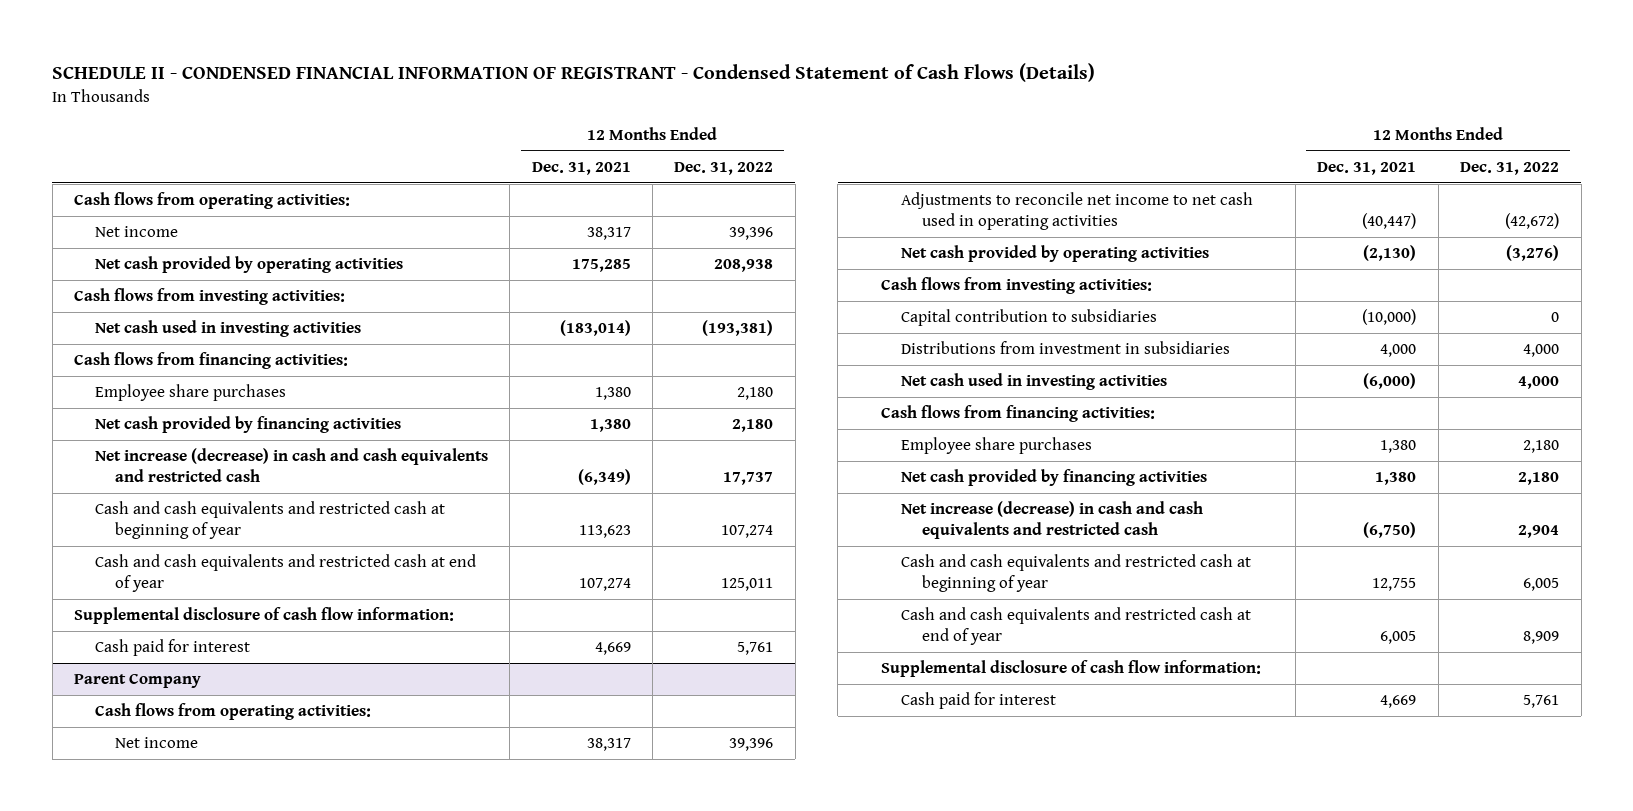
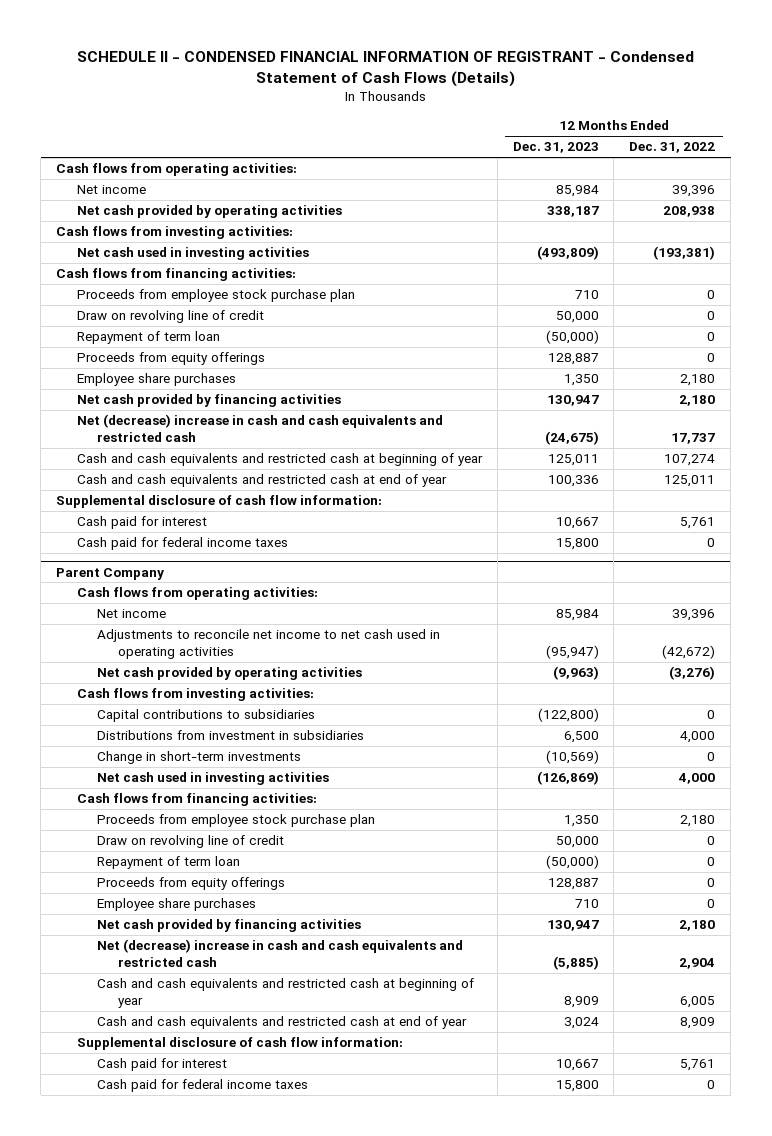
- | 12 Months Ended Dec. 31, 2021 | 12 Months Ended Dec. 31, 2022
+ | 12 Months Ended Dec. 31, 2023 | 12 Months Ended Dec. 31, 2022
+ Proceeds from employee stock purchase plan | 710 | 0
+ Draw on revolving line of credit | 50,000 | 0
+ Repayment of term loan | (50,000) | 0
+ Proceeds from equity offerings | 128,887 | 0
- Net increase (decrease) in cash and cash equivalents and restricted cash | (6,349) | 17,737
+ Net (decrease) increase in cash and cash equivalents and restricted cash | (24,675) | 17,737
+ Cash paid for federal income taxes | 15,800 | 0
@ Parent Company
- Capital contribution to subsidiaries | (10,000) | 0
+ Capital contributions to subsidiaries | (122,800) | 0
+ Change in short-term investments | (10,569) | 0
- Employee share purchases | 1,380 | 2,180
+ Proceeds from employee stock purchase plan | 1,350 | 2,180
+ Draw on revolving line of credit | 50,000 | 0
+ Repayment of term loan | (50,000) | 0
+ Proceeds from equity offerings | 128,887 | 0
+ Employee share purchases | 710 | 0
- Net increase (decrease) in cash and cash equivalents and restricted cash | (6,750) | 2,904
+ Net (decrease) increase in cash and cash equivalents and restricted cash | (5,885) | 2,904
+ Cash paid for federal income taxes | 15,800 | 0

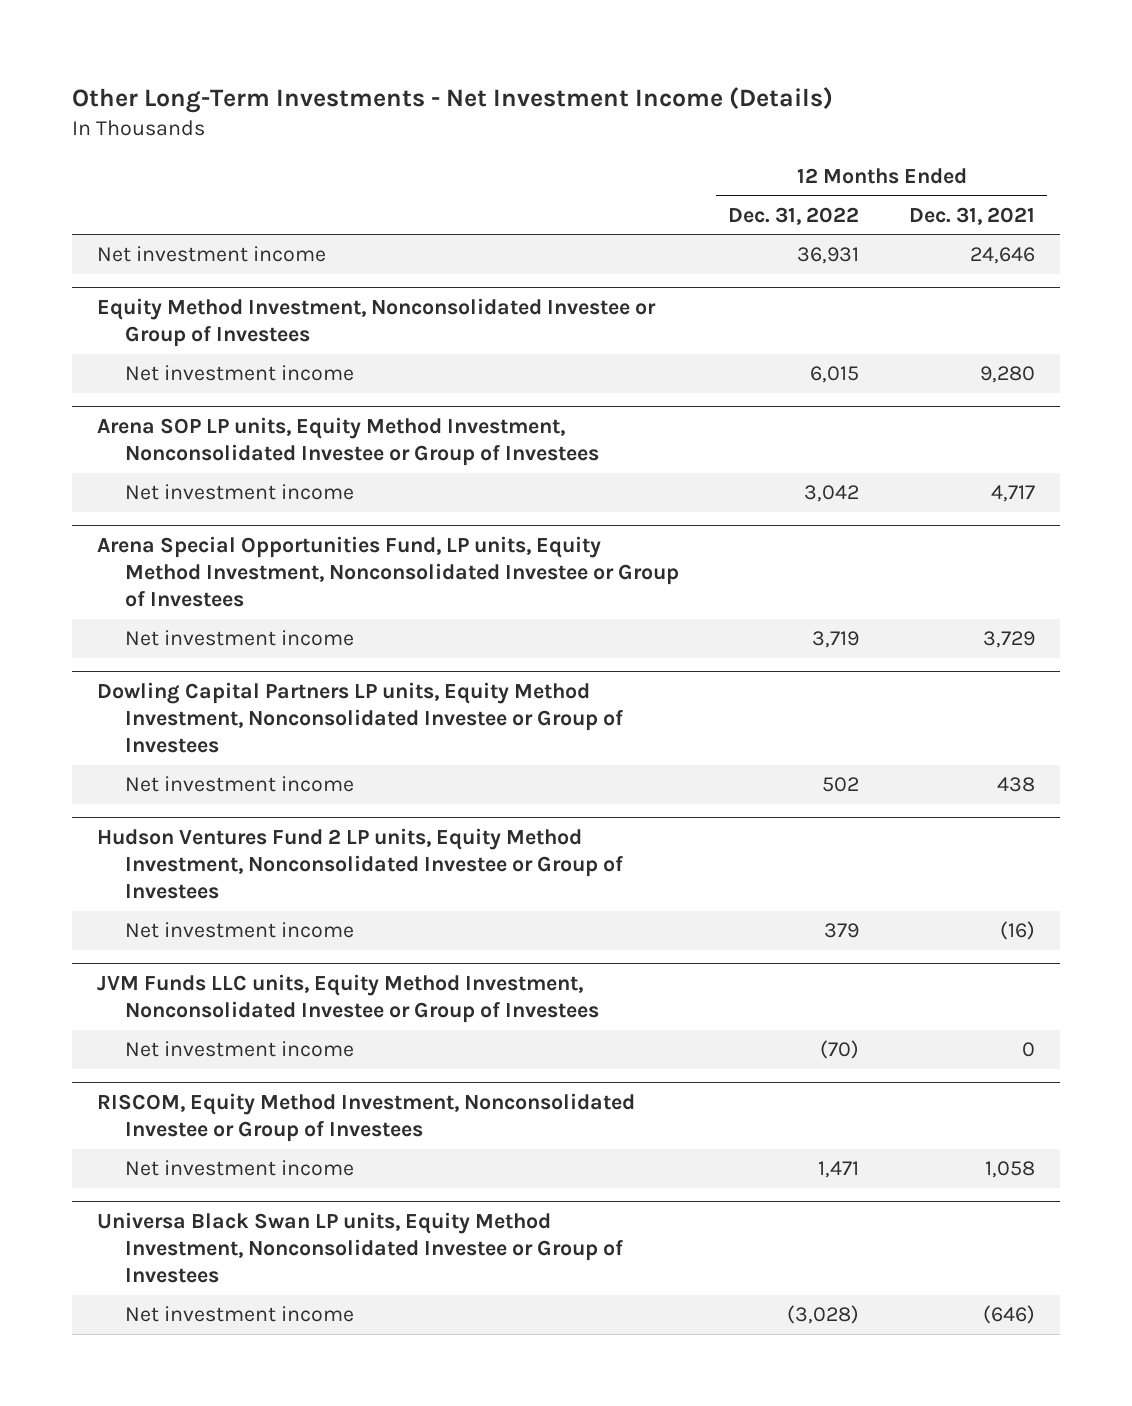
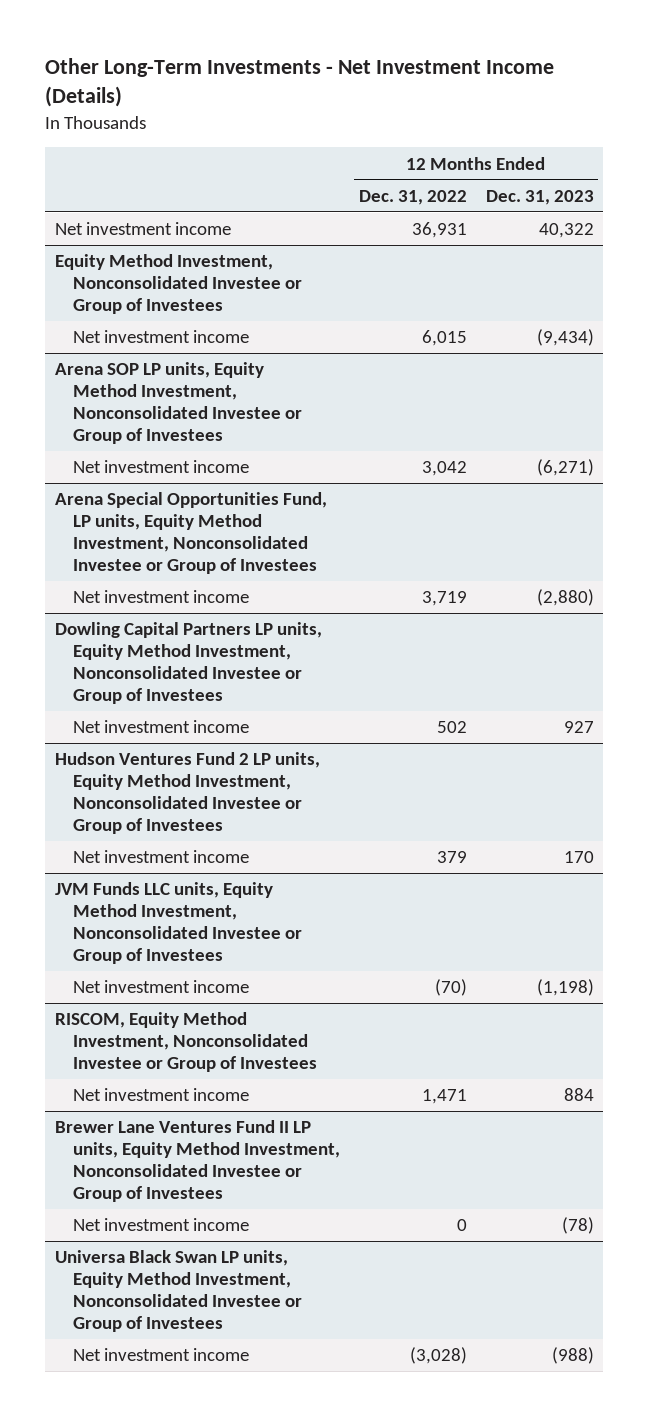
- | 12 Months Ended Dec. 31, 2022 | 12 Months Ended Dec. 31, 2021
+ | 12 Months Ended Dec. 31, 2022 | 12 Months Ended Dec. 31, 2023
+ Brewer Lane Ventures Fund II LP units, Equity Method Investment, Nonconsolidated Investee or Group of Investees
+ Net investment income | 0 | (78)

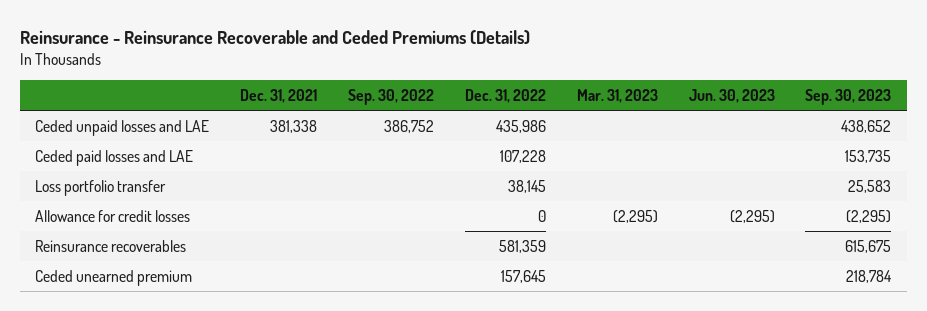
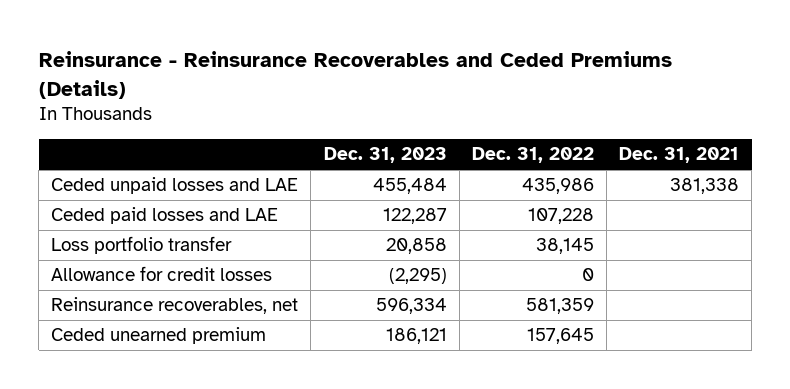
- Reinsurance - Reinsurance Recoverable and Ceded Premiums (Details)
+ Reinsurance - Reinsurance Recoverables and Ceded Premiums (Details)
- | Dec. 31, 2021 | Sep. 30, 2022 | Dec. 31, 2022 | Mar. 31, 2023 | Jun. 30, 2023 | Sep. 30, 2023
+ | Dec. 31, 2023 | Dec. 31, 2022 | Dec. 31, 2021
- Reinsurance recoverables | | | 581,359 | | | 615,675
+ Reinsurance recoverables, net | 596,334 | 581,359 |

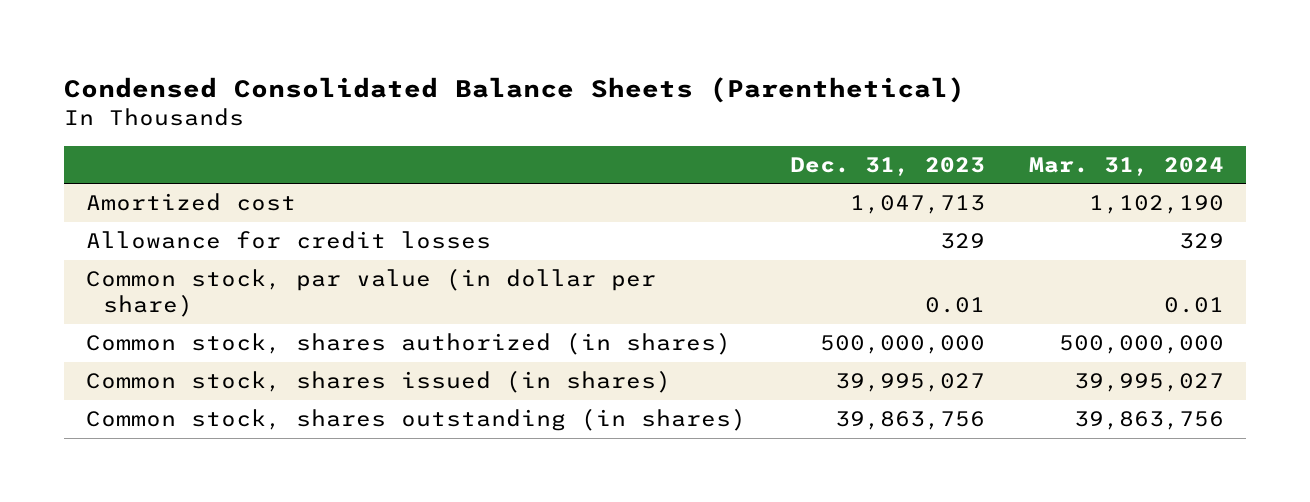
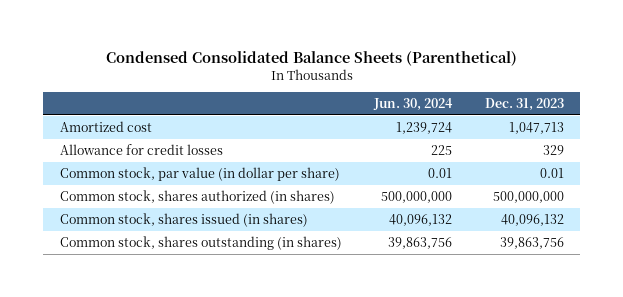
- | Dec. 31, 2023 | Mar. 31, 2024
+ | Jun. 30, 2024 | Dec. 31, 2023
- Common stock, shares issued (in shares) | 39,995,027 | 39,995,027
+ Common stock, shares issued (in shares) | 40,096,132 | 40,096,132

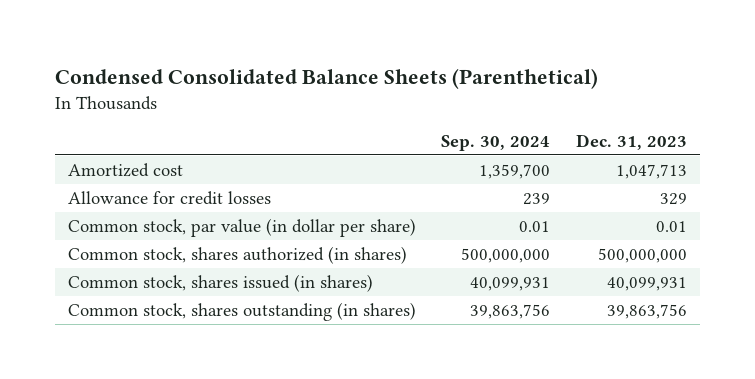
- | Jun. 30, 2024 | Dec. 31, 2023
+ | Sep. 30, 2024 | Dec. 31, 2023
- Common stock, shares issued (in shares) | 40,096,132 | 40,096,132
+ Common stock, shares issued (in shares) | 40,099,931 | 40,099,931

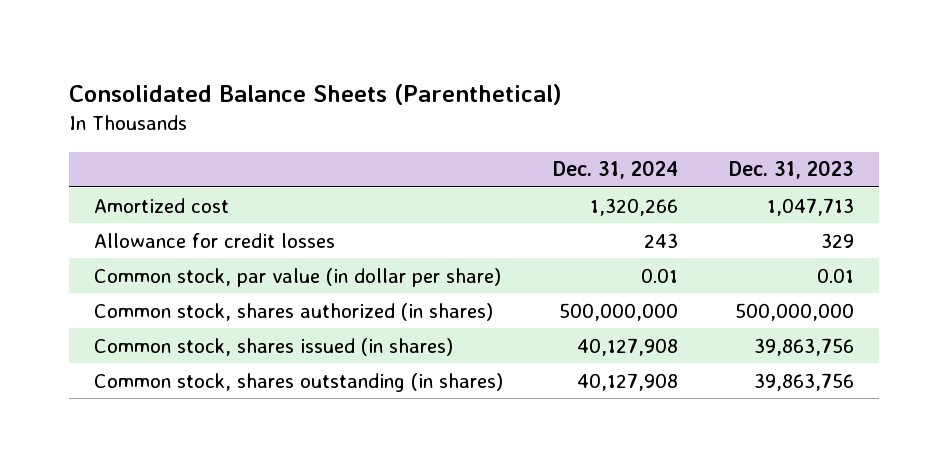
- Condensed Consolidated Balance Sheets (Parenthetical)
+ Consolidated Balance Sheets (Parenthetical)
- | Sep. 30, 2024 | Dec. 31, 2023
+ | Dec. 31, 2024 | Dec. 31, 2023
- Common stock, shares issued (in shares) | 40,099,931 | 40,099,931
+ Common stock, shares issued (in shares) | 40,127,908 | 39,863,756

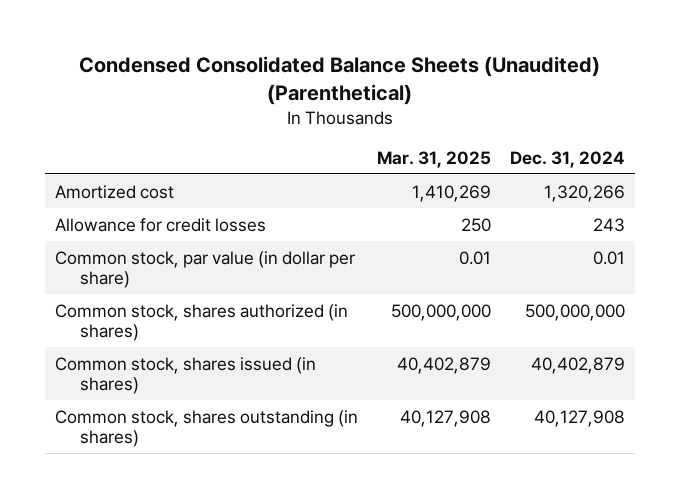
- Consolidated Balance Sheets (Parenthetical)
+ Condensed Consolidated Balance Sheets (Unaudited) (Parenthetical)
- | Dec. 31, 2024 | Dec. 31, 2023
+ | Mar. 31, 2025 | Dec. 31, 2024
- Common stock, shares issued (in shares) | 40,127,908 | 39,863,756
+ Common stock, shares issued (in shares) | 40,402,879 | 40,402,879

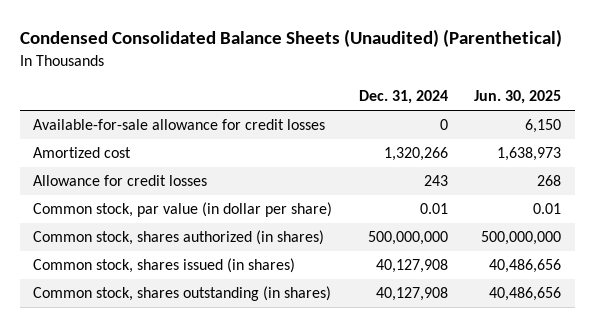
- | Mar. 31, 2025 | Dec. 31, 2024
+ | Dec. 31, 2024 | Jun. 30, 2025
+ Available-for-sale allowance for credit losses | 0 | 6,150
- Common stock, shares issued (in shares) | 40,402,879 | 40,402,879
+ Common stock, shares issued (in shares) | 40,127,908 | 40,486,656

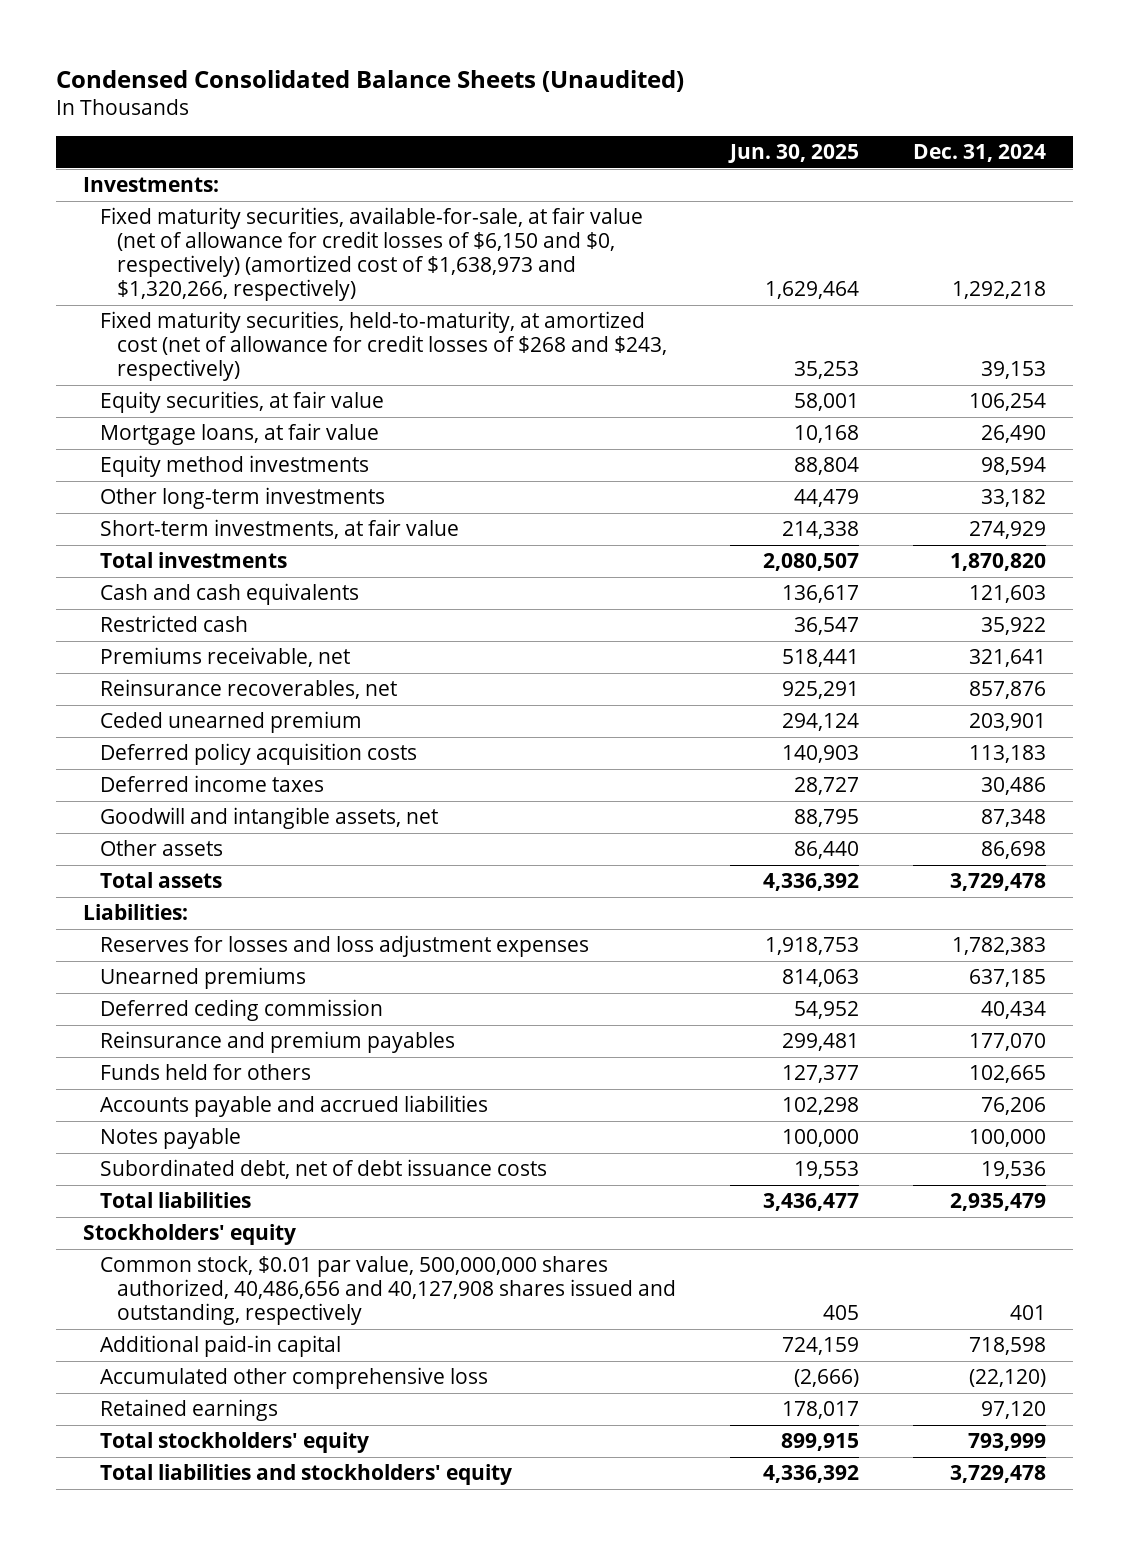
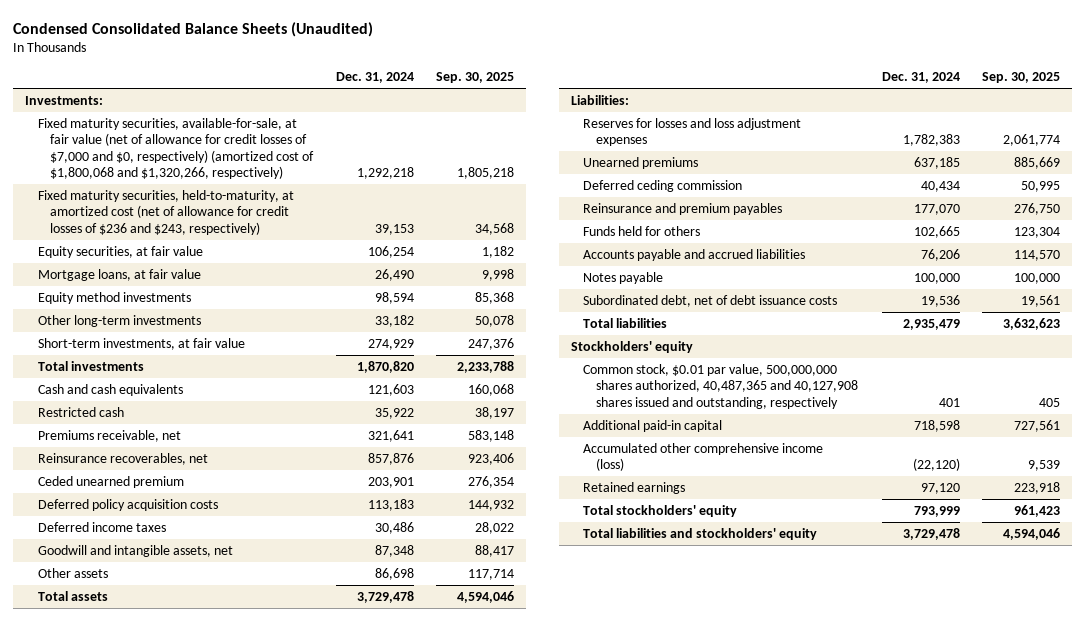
- | Jun. 30, 2025 | Dec. 31, 2024
+ | Dec. 31, 2024 | Sep. 30, 2025
- Fixed maturity securities, available-for-sale, at fair value (net of allowance for credit losses of $6,150 and $0, respectively) (amortized cost of $1,638,973 and $1,320,266, respectively) | 1,629,464 | 1,292,218
- Fixed maturity securities, held-to-maturity, at amortized cost (net of allowance for credit losses of $268 and $243, respectively) | 35,253 | 39,153
+ Fixed maturity securities, available-for-sale, at fair value (net of allowance for credit losses of $7,000 and $0, respectively) (amortized cost of $1,800,068 and $1,320,266, respectively) | 1,292,218 | 1,805,218
+ Fixed maturity securities, held-to-maturity, at amortized cost (net of allowance for credit losses of $236 and $243, respectively) | 39,153 | 34,568
- Common stock, $0.01 par value, 500,000,000 shares authorized, 40,486,656 and 40,127,908 shares issued and outstanding, respectively | 405 | 401
+ Common stock, $0.01 par value, 500,000,000 shares authorized, 40,487,365 and 40,127,908 shares issued and outstanding, respectively | 401 | 405
- Accumulated other comprehensive loss | (2,666) | (22,120)
+ Accumulated other comprehensive income (loss) | (22,120) | 9,539

